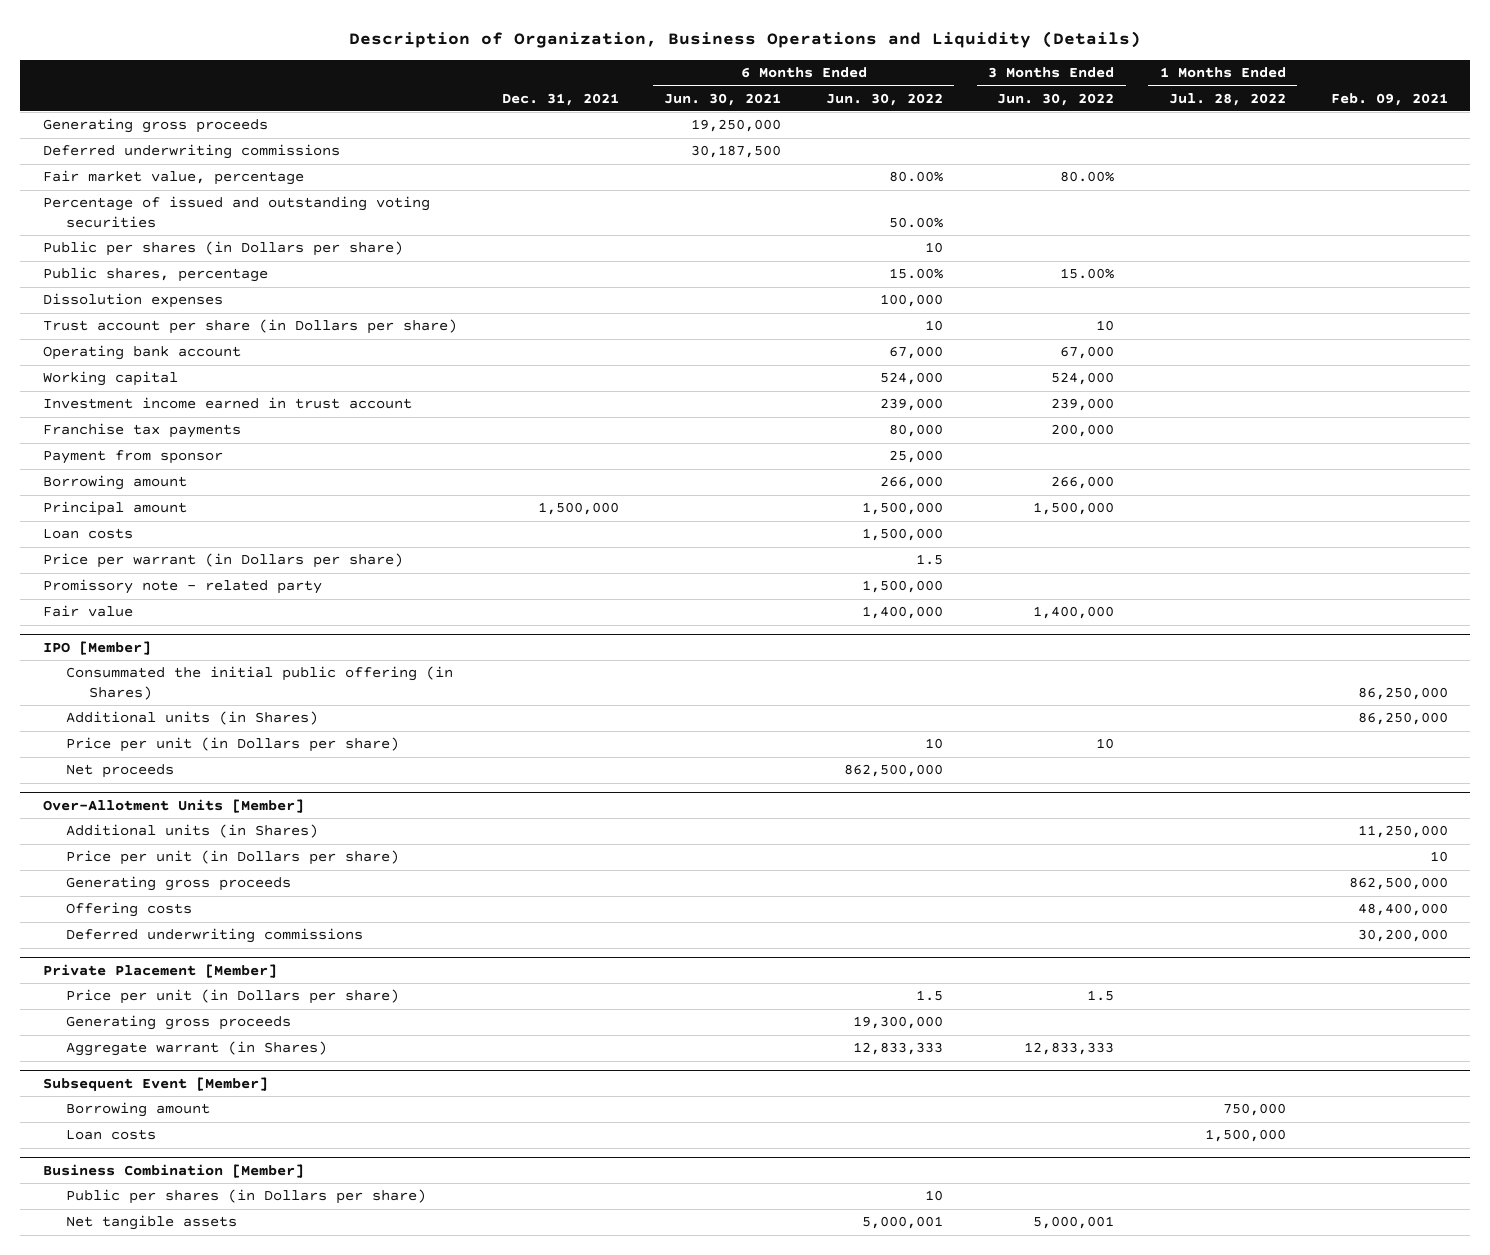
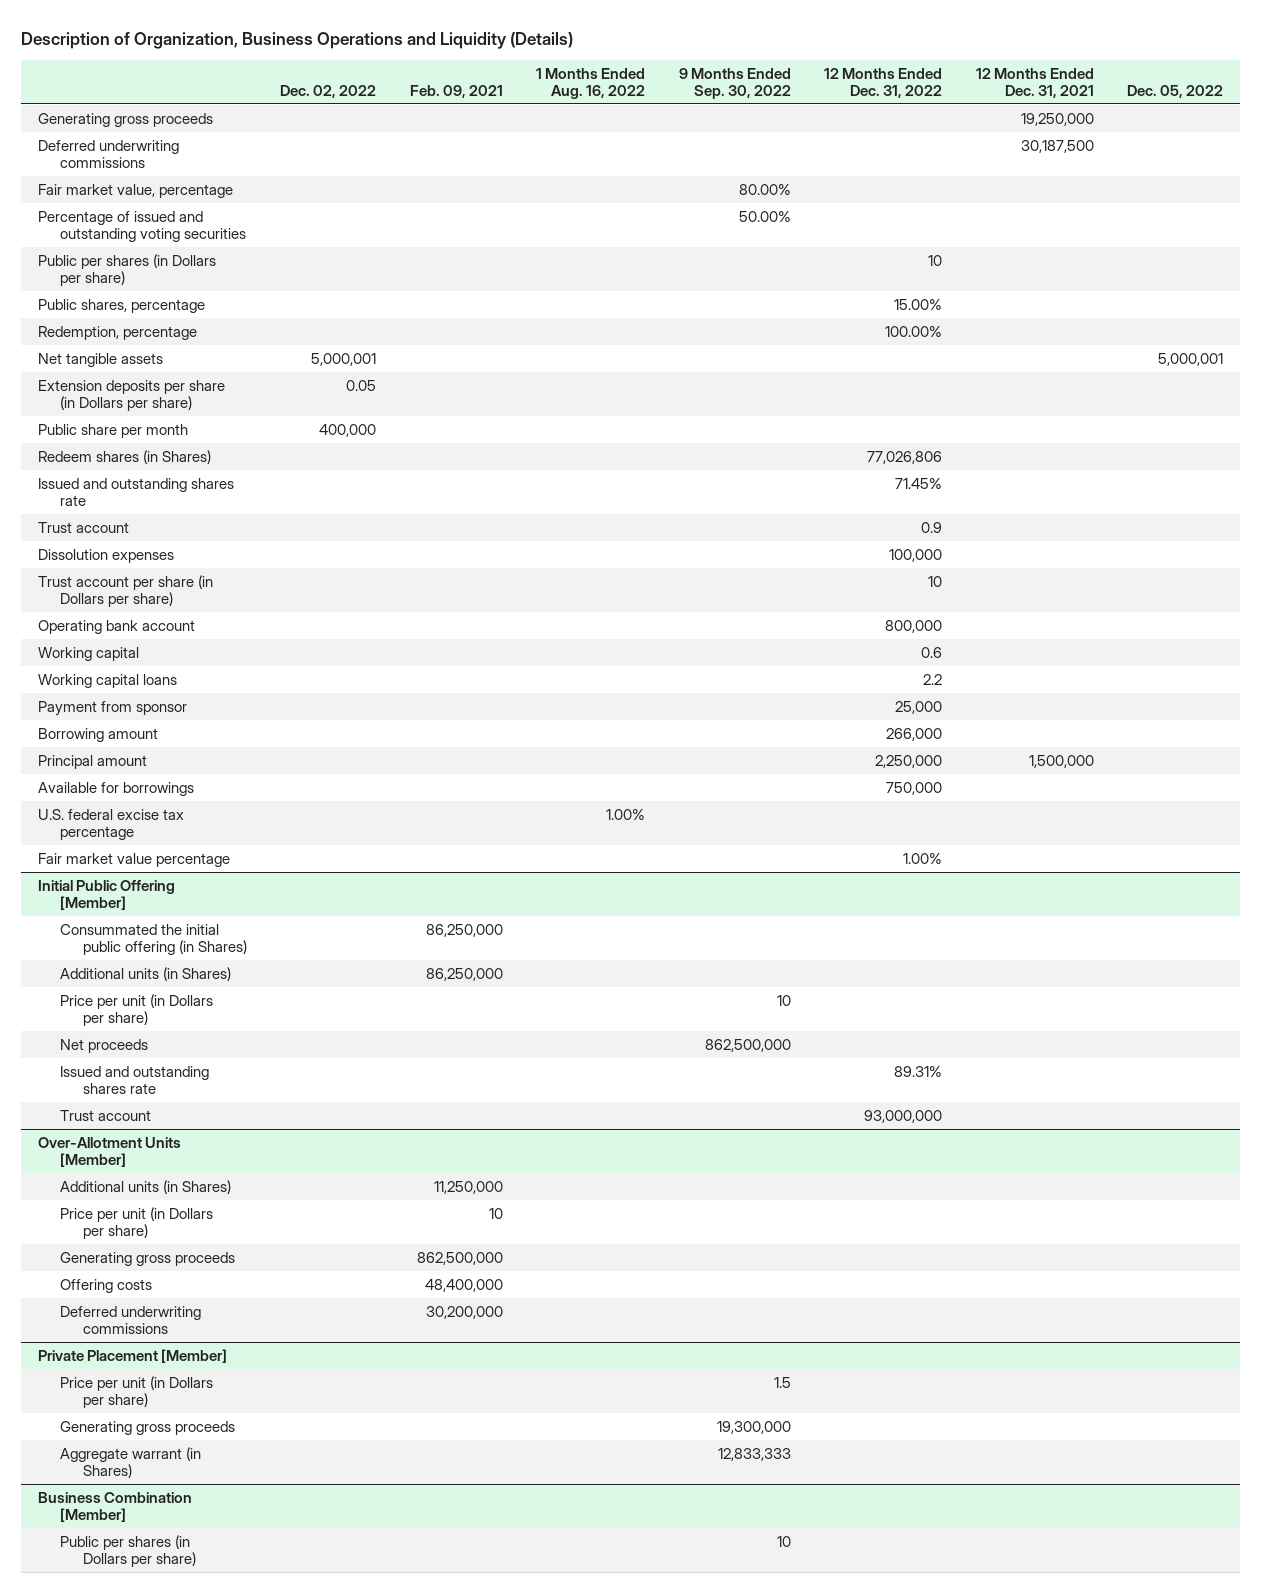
- | Dec. 31, 2021 | 6 Months Ended Jun. 30, 2021 | 6 Months Ended Jun. 30, 2022 | 3 Months Ended Jun. 30, 2022 | 1 Months Ended Jul. 28, 2022 | Feb. 09, 2021
+ | Dec. 02, 2022 | Feb. 09, 2021 | 1 Months Ended Aug. 16, 2022 | 9 Months Ended Sep. 30, 2022 | 12 Months Ended Dec. 31, 2022 | 12 Months Ended Dec. 31, 2021 | Dec. 05, 2022
+ Redemption, percentage | | | | | 100.00% | |
+ Net tangible assets | 5,000,001 | | | | | | 5,000,001
+ Extension deposits per share (in Dollars per share) | 0.05 | | | | | |
+ Public share per month | 400,000 | | | | | |
+ Redeem shares (in Shares) | | | | | 77,026,806 | |
+ Issued and outstanding shares rate | | | | | 71.45% | |
+ Trust account | | | | | 0.9 | |
- Investment income earned in trust account | | | 239,000 | 239,000 | |
- Franchise tax payments | | | 80,000 | 200,000 | |
+ Working capital loans | | | | | 2.2 | |
- Loan costs | | | 1,500,000 | | |
- Price per warrant (in Dollars per share) | | | 1.5 | | |
- Promissory note - related party | | | 1,500,000 | | |
- Fair value | | | 1,400,000 | 1,400,000 | |
- IPO [Member]
+ Available for borrowings | | | | | 750,000 | |
+ U.S. federal excise tax percentage | | | 1.00% | | | |
+ Fair market value percentage | | | | | 1.00% | |
+ Initial Public Offering [Member]
+ Issued and outstanding shares rate | | | | | 89.31% | |
+ Trust account | | | | | 93,000,000 | |
- Subsequent Event [Member]
- Borrowing amount | | | | | 750,000 |
- Loan costs | | | | | 1,500,000 |
@ Business Combination [Member]
- Net tangible assets | | | 5,000,001 | 5,000,001 | |

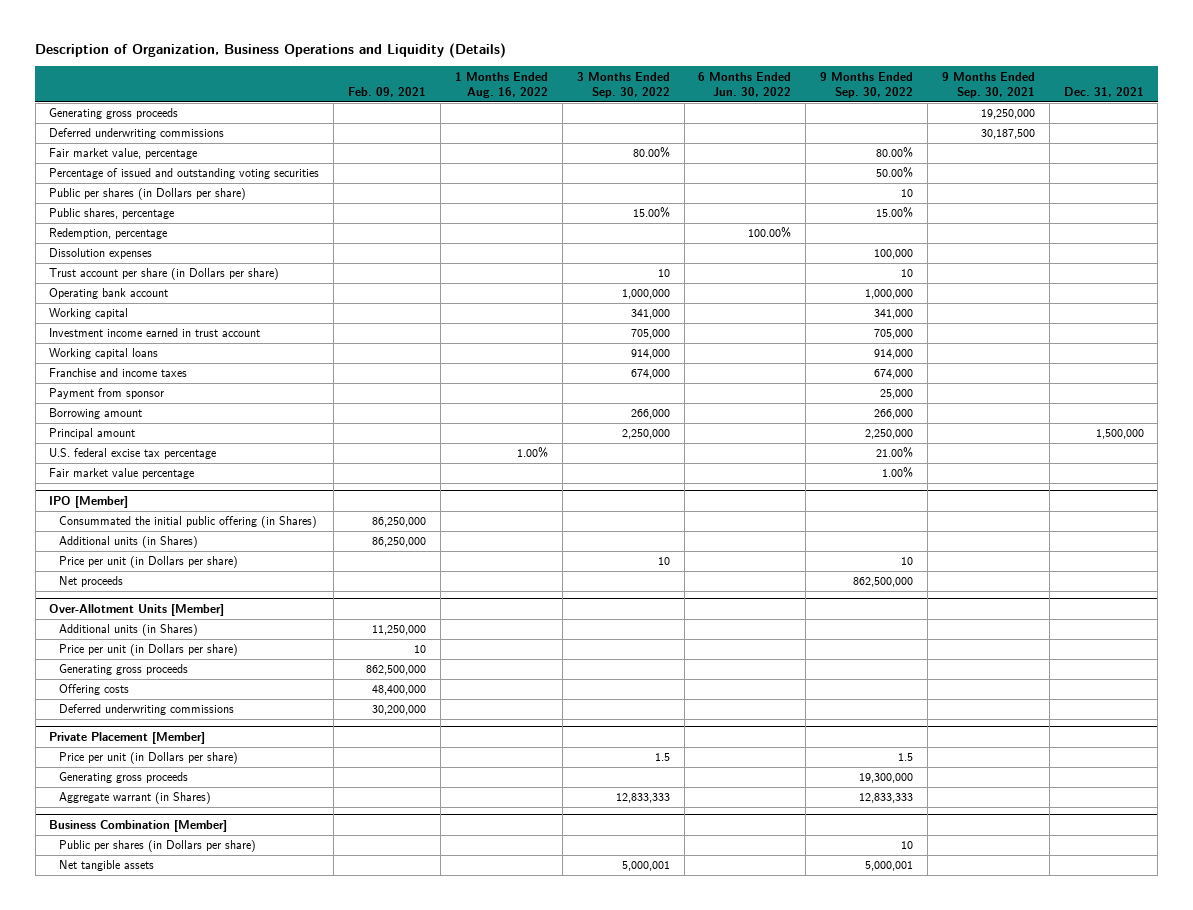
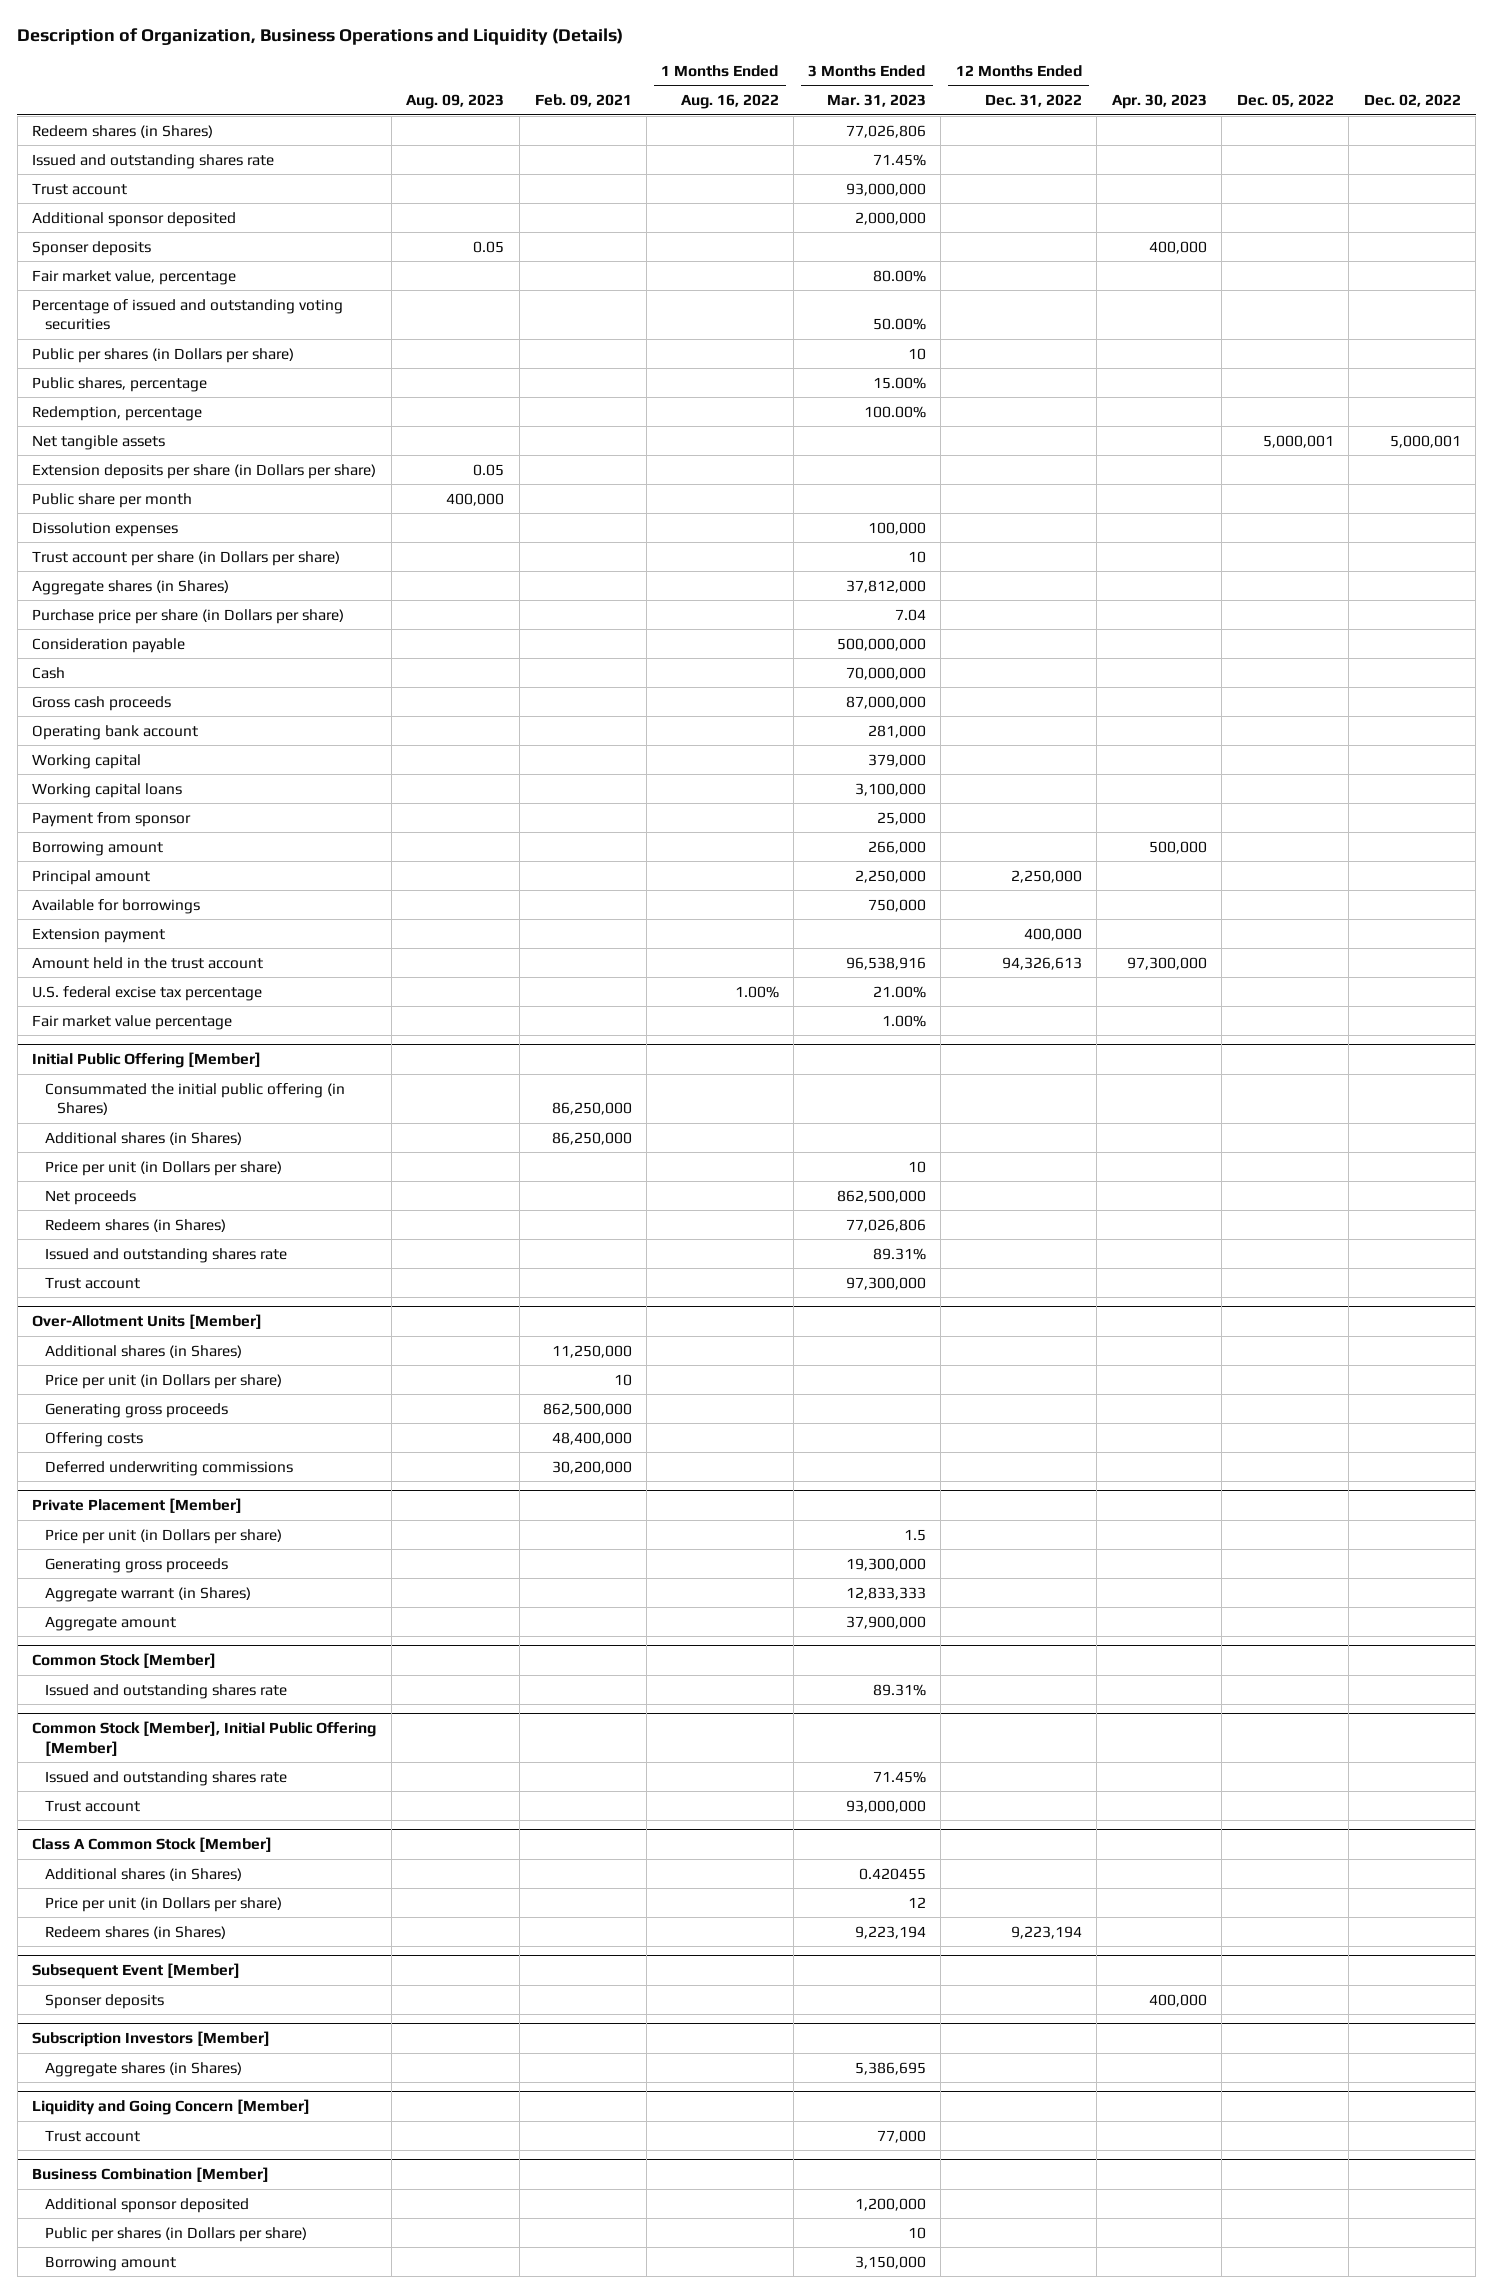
- | Feb. 09, 2021 | 1 Months Ended Aug. 16, 2022 | 3 Months Ended Sep. 30, 2022 | 6 Months Ended Jun. 30, 2022 | 9 Months Ended Sep. 30, 2022 | 9 Months Ended Sep. 30, 2021 | Dec. 31, 2021
+ | Aug. 09, 2023 | Feb. 09, 2021 | 1 Months Ended Aug. 16, 2022 | 3 Months Ended Mar. 31, 2023 | 12 Months Ended Dec. 31, 2022 | Apr. 30, 2023 | Dec. 05, 2022 | Dec. 02, 2022
- Generating gross proceeds | | | | | | 19,250,000 |
- Deferred underwriting commissions | | | | | | 30,187,500 |
+ Redeem shares (in Shares) | | | | 77,026,806 | | | |
+ Issued and outstanding shares rate | | | | 71.45% | | | |
+ Trust account | | | | 93,000,000 | | | |
+ Additional sponsor deposited | | | | 2,000,000 | | | |
+ Sponser deposits | 0.05 | | | | | 400,000 | |
+ Net tangible assets | | | | | | | 5,000,001 | 5,000,001
+ Extension deposits per share (in Dollars per share) | 0.05 | | | | | | |
+ Public share per month | 400,000 | | | | | | |
+ Aggregate shares (in Shares) | | | | 37,812,000 | | | |
+ Purchase price per share (in Dollars per share) | | | | 7.04 | | | |
+ Consideration payable | | | | 500,000,000 | | | |
+ Cash | | | | 70,000,000 | | | |
+ Gross cash proceeds | | | | 87,000,000 | | | |
- Investment income earned in trust account | | | 705,000 | | 705,000 | |
- Franchise and income taxes | | | 674,000 | | 674,000 | |
+ Available for borrowings | | | | 750,000 | | | |
+ Extension payment | | | | | 400,000 | | |
+ Amount held in the trust account | | | | 96,538,916 | 94,326,613 | 97,300,000 | |
- IPO [Member]
+ Initial Public Offering [Member]
- Additional units (in Shares) | 86,250,000 | | | | | |
+ Additional shares (in Shares) | | 86,250,000 | | | | | |
+ Redeem shares (in Shares) | | | | 77,026,806 | | | |
+ Issued and outstanding shares rate | | | | 89.31% | | | |
+ Trust account | | | | 97,300,000 | | | |
@ Over-Allotment Units [Member]
- Additional units (in Shares) | 11,250,000 | | | | | |
+ Additional shares (in Shares) | | 11,250,000 | | | | | |
@ Private Placement [Member]
+ Aggregate amount | | | | 37,900,000 | | | |
+ Common Stock [Member]
+ Issued and outstanding shares rate | | | | 89.31% | | | |
+ Common Stock [Member], Initial Public Offering [Member]
+ Issued and outstanding shares rate | | | | 71.45% | | | |
+ Trust account | | | | 93,000,000 | | | |
+ Class A Common Stock [Member]
+ Additional shares (in Shares) | | | | 0.420455 | | | |
+ Price per unit (in Dollars per share) | | | | 12 | | | |
+ Redeem shares (in Shares) | | | | 9,223,194 | 9,223,194 | | |
+ Subsequent Event [Member]
+ Sponser deposits | | | | | | 400,000 | |
+ Subscription Investors [Member]
+ Aggregate shares (in Shares) | | | | 5,386,695 | | | |
+ Liquidity and Going Concern [Member]
+ Trust account | | | | 77,000 | | | |
@ Business Combination [Member]
+ Additional sponsor deposited | | | | 1,200,000 | | | |
- Net tangible assets | | | 5,000,001 | | 5,000,001 | |
+ Borrowing amount | | | | 3,150,000 | | | |

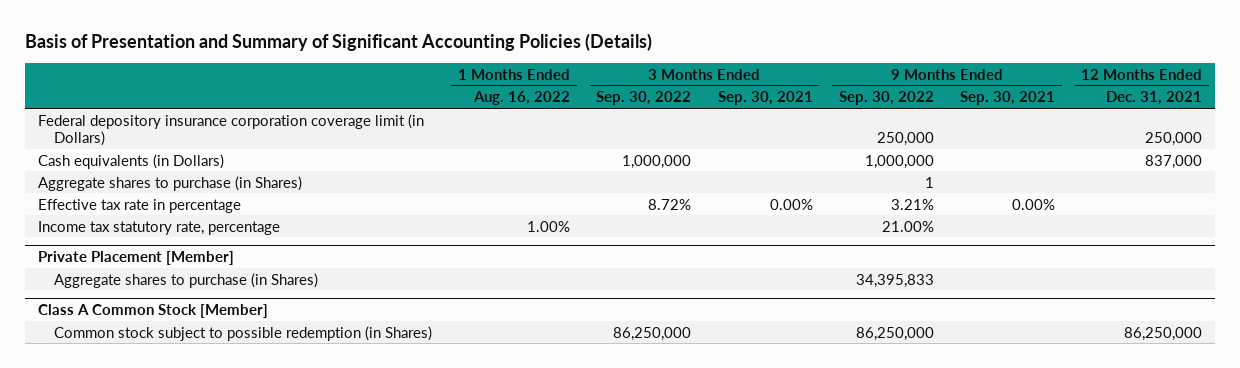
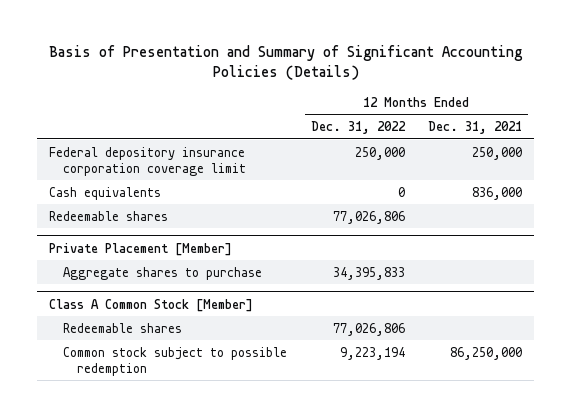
- | 1 Months Ended Aug. 16, 2022 | 3 Months Ended Sep. 30, 2022 | 3 Months Ended Sep. 30, 2021 | 9 Months Ended Sep. 30, 2022 | 9 Months Ended Sep. 30, 2021 | 12 Months Ended Dec. 31, 2021
+ | 12 Months Ended Dec. 31, 2022 | 12 Months Ended Dec. 31, 2021
- Federal depository insurance corporation coverage limit (in Dollars) | | | | 250,000 | | 250,000
- Cash equivalents (in Dollars) | | 1,000,000 | | 1,000,000 | | 837,000
- Aggregate shares to purchase (in Shares) | | | | 1 | |
- Effective tax rate in percentage | | 8.72% | 0.00% | 3.21% | 0.00% |
- Income tax statutory rate, percentage | 1.00% | | | 21.00% | |
+ Federal depository insurance corporation coverage limit | 250,000 | 250,000
+ Cash equivalents | 0 | 836,000
+ Redeemable shares | 77,026,806 |
@ Private Placement [Member]
- Aggregate shares to purchase (in Shares) | | | | 34,395,833 | |
+ Aggregate shares to purchase | 34,395,833 |
@ Class A Common Stock [Member]
- Common stock subject to possible redemption (in Shares) | | 86,250,000 | | 86,250,000 | | 86,250,000
+ Redeemable shares | 77,026,806 |
+ Common stock subject to possible redemption | 9,223,194 | 86,250,000

